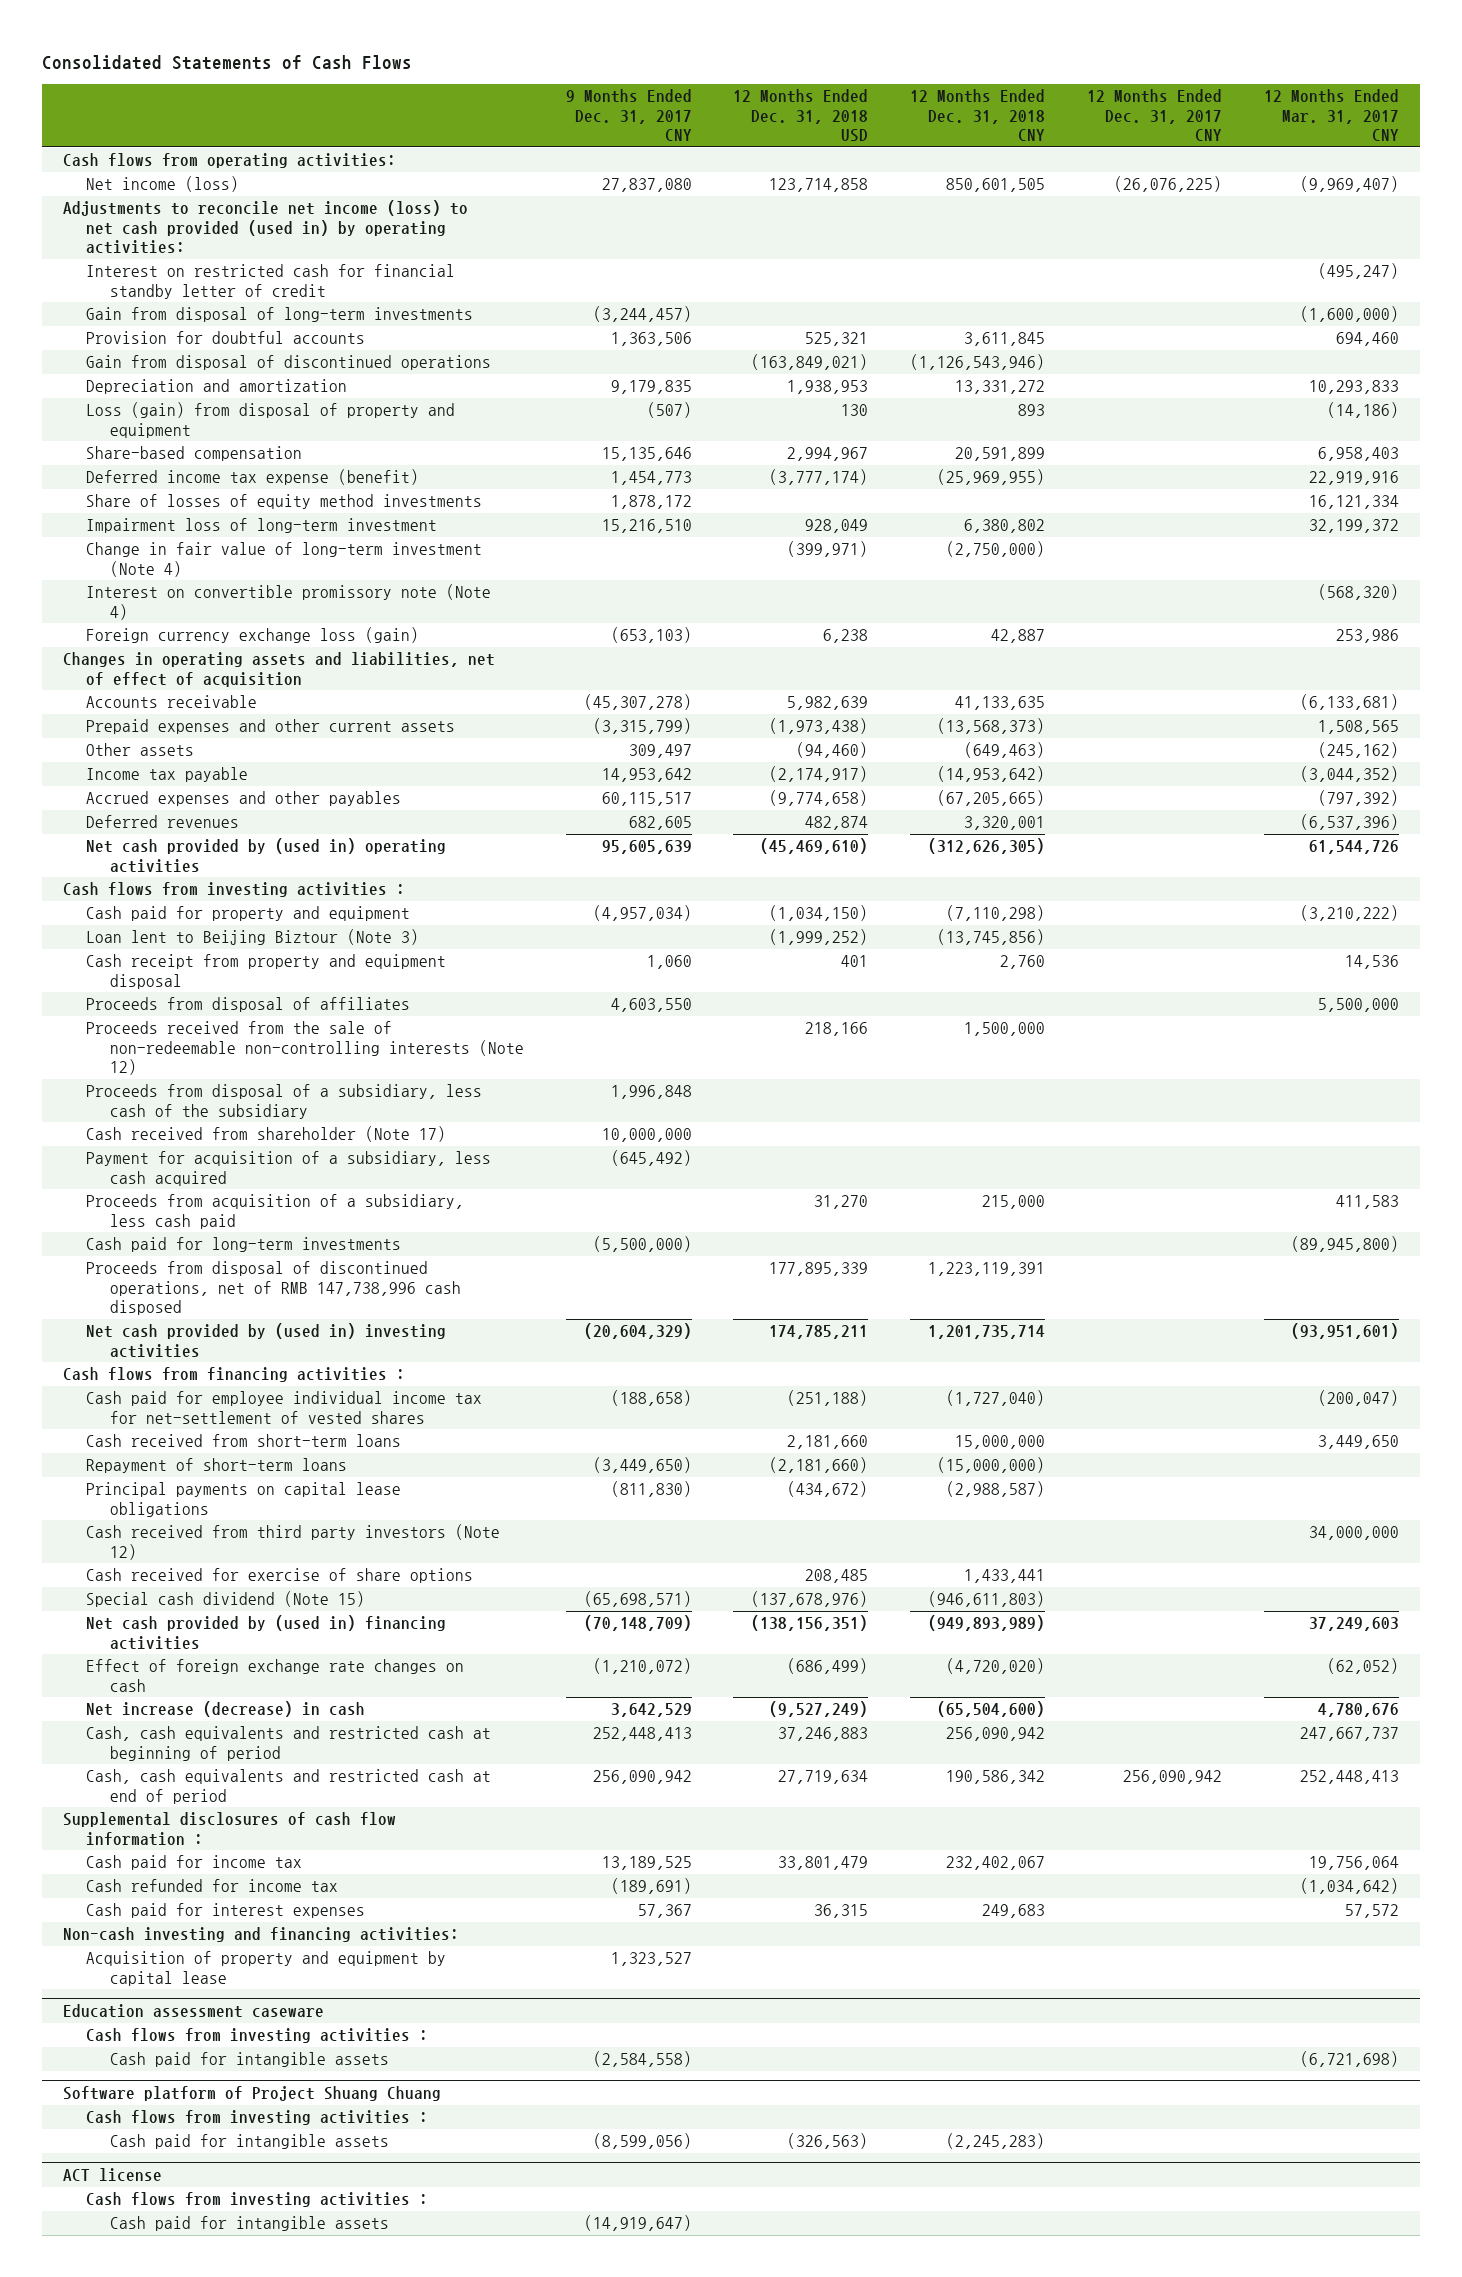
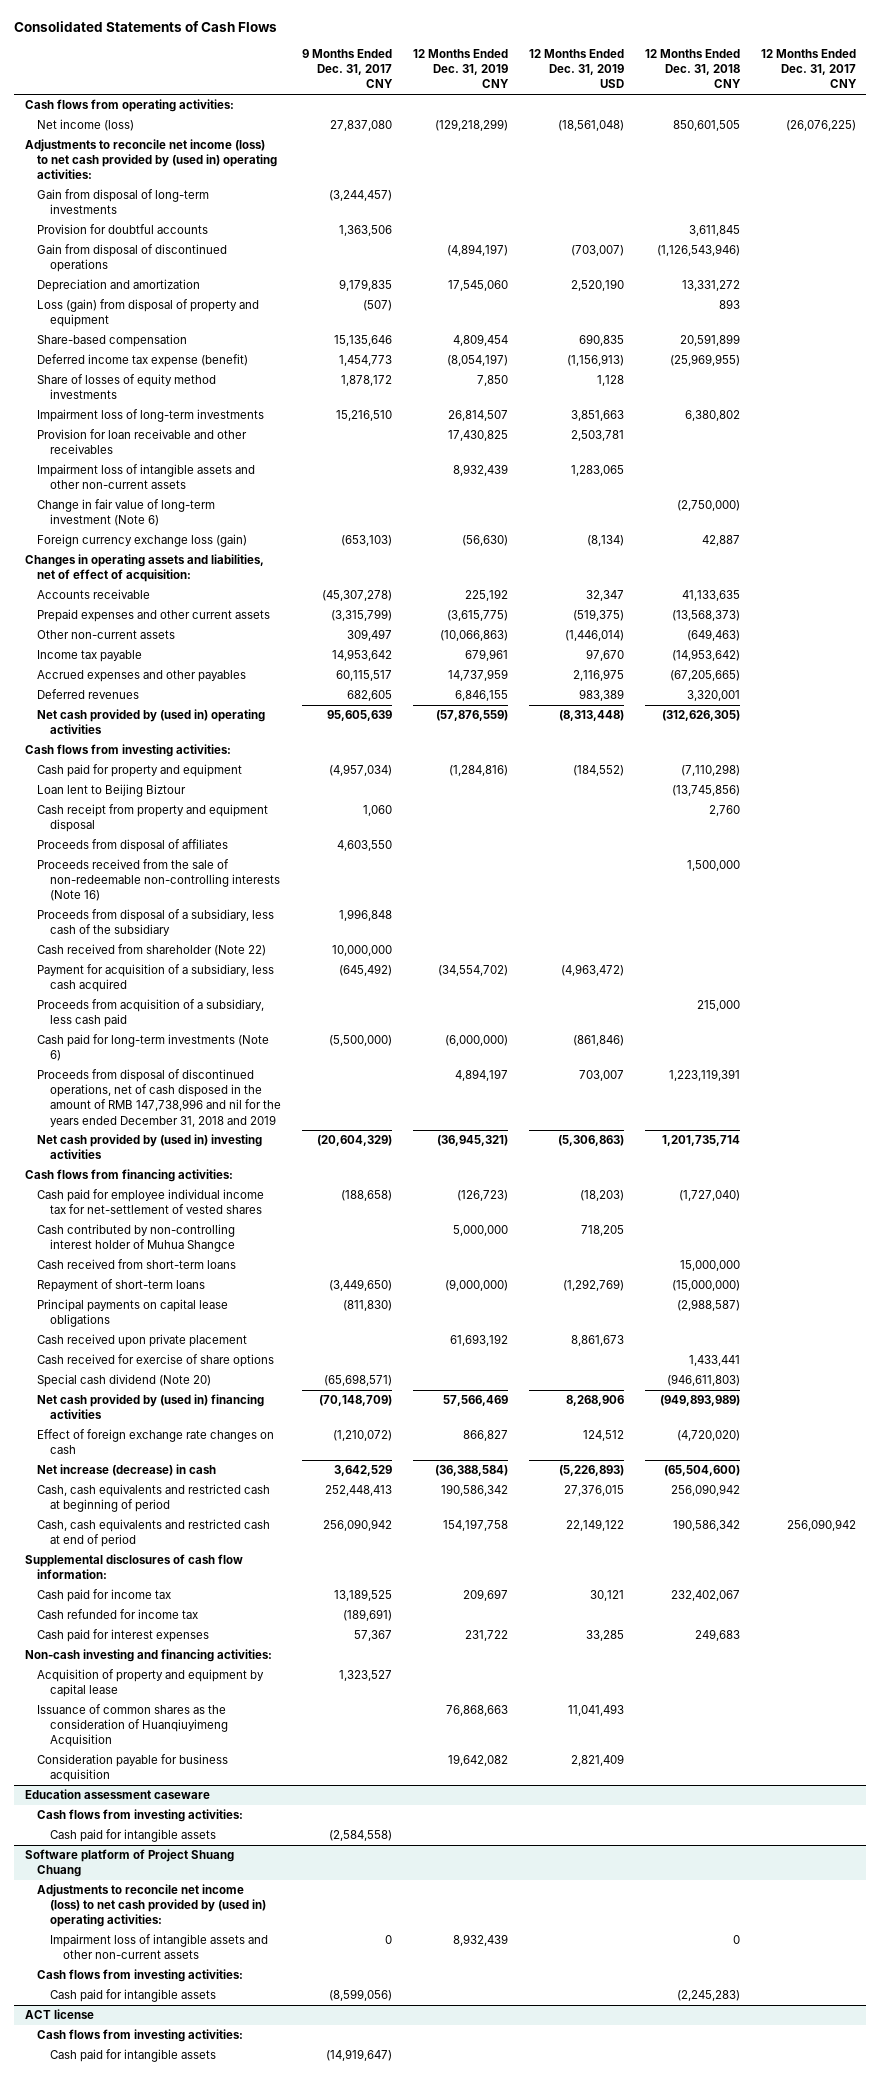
- | 9 Months Ended Dec. 31, 2017 CNY | 12 Months Ended Dec. 31, 2018 USD | 12 Months Ended Dec. 31, 2018 CNY | 12 Months Ended Dec. 31, 2017 CNY | 12 Months Ended Mar. 31, 2017 CNY
+ | 9 Months Ended Dec. 31, 2017 CNY | 12 Months Ended Dec. 31, 2019 CNY | 12 Months Ended Dec. 31, 2019 USD | 12 Months Ended Dec. 31, 2018 CNY | 12 Months Ended Dec. 31, 2017 CNY
- Adjustments to reconcile net income (loss) to net cash provided (used in) by operating activities:
- Interest on restricted cash for financial standby letter of credit | | | | | (495,247)
+ Adjustments to reconcile net income (loss) to net cash provided by (used in) operating activities:
- Impairment loss of long-term investment | 15,216,510 | 928,049 | 6,380,802 | | 32,199,372
- Change in fair value of long-term investment (Note 4) | | (399,971) | (2,750,000) | |
- Interest on convertible promissory note (Note 4) | | | | | (568,320)
+ Impairment loss of long-term investments | 15,216,510 | 26,814,507 | 3,851,663 | 6,380,802 |
+ Provision for loan receivable and other receivables | | 17,430,825 | 2,503,781 | |
+ Impairment loss of intangible assets and other non-current assets | | 8,932,439 | 1,283,065 | |
+ Change in fair value of long-term investment (Note 6) | | | | (2,750,000) |
- Changes in operating assets and liabilities, net of effect of acquisition
+ Changes in operating assets and liabilities, net of effect of acquisition:
- Other assets | 309,497 | (94,460) | (649,463) | | (245,162)
+ Other non-current assets | 309,497 | (10,066,863) | (1,446,014) | (649,463) |
- Cash flows from investing activities :
+ Cash flows from investing activities:
- Loan lent to Beijing Biztour (Note 3) | | (1,999,252) | (13,745,856) | |
+ Loan lent to Beijing Biztour | | | | (13,745,856) |
- Proceeds received from the sale of non-redeemable non-controlling interests (Note 12) | | 218,166 | 1,500,000 | |
+ Proceeds received from the sale of non-redeemable non-controlling interests (Note 16) | | | | 1,500,000 |
- Cash received from shareholder (Note 17) | 10,000,000 | | | |
+ Cash received from shareholder (Note 22) | 10,000,000 | | | |
- Cash paid for long-term investments | (5,500,000) | | | | (89,945,800)
- Proceeds from disposal of discontinued operations, net of RMB 147,738,996 cash disposed | | 177,895,339 | 1,223,119,391 | |
+ Cash paid for long-term investments (Note 6) | (5,500,000) | (6,000,000) | (861,846) | |
+ Proceeds from disposal of discontinued operations, net of cash disposed in the amount of RMB 147,738,996 and nil for the years ended December 31, 2018 and 2019 | | 4,894,197 | 703,007 | 1,223,119,391 |
- Cash flows from financing activities :
+ Cash flows from financing activities:
+ Cash contributed by non-controlling interest holder of Muhua Shangce | | 5,000,000 | 718,205 | |
- Cash received from third party investors (Note 12) | | | | | 34,000,000
+ Cash received upon private placement | | 61,693,192 | 8,861,673 | |
- Special cash dividend (Note 15) | (65,698,571) | (137,678,976) | (946,611,803) | |
+ Special cash dividend (Note 20) | (65,698,571) | | | (946,611,803) |
- Supplemental disclosures of cash flow information :
+ Supplemental disclosures of cash flow information:
+ Issuance of common shares as the consideration of Huanqiuyimeng Acquisition | | 76,868,663 | 11,041,493 | |
+ Consideration payable for business acquisition | | 19,642,082 | 2,821,409 | |
@ Education assessment caseware
- Cash flows from investing activities :
+ Cash flows from investing activities:
@ Software platform of Project Shuang Chuang
- Cash flows from investing activities :
+ Adjustments to reconcile net income (loss) to net cash provided by (used in) operating activities:
+ Impairment loss of intangible assets and other non-current assets | 0 | 8,932,439 | | 0 |
+ Cash flows from investing activities:
@ ACT license
- Cash flows from investing activities :
+ Cash flows from investing activities:

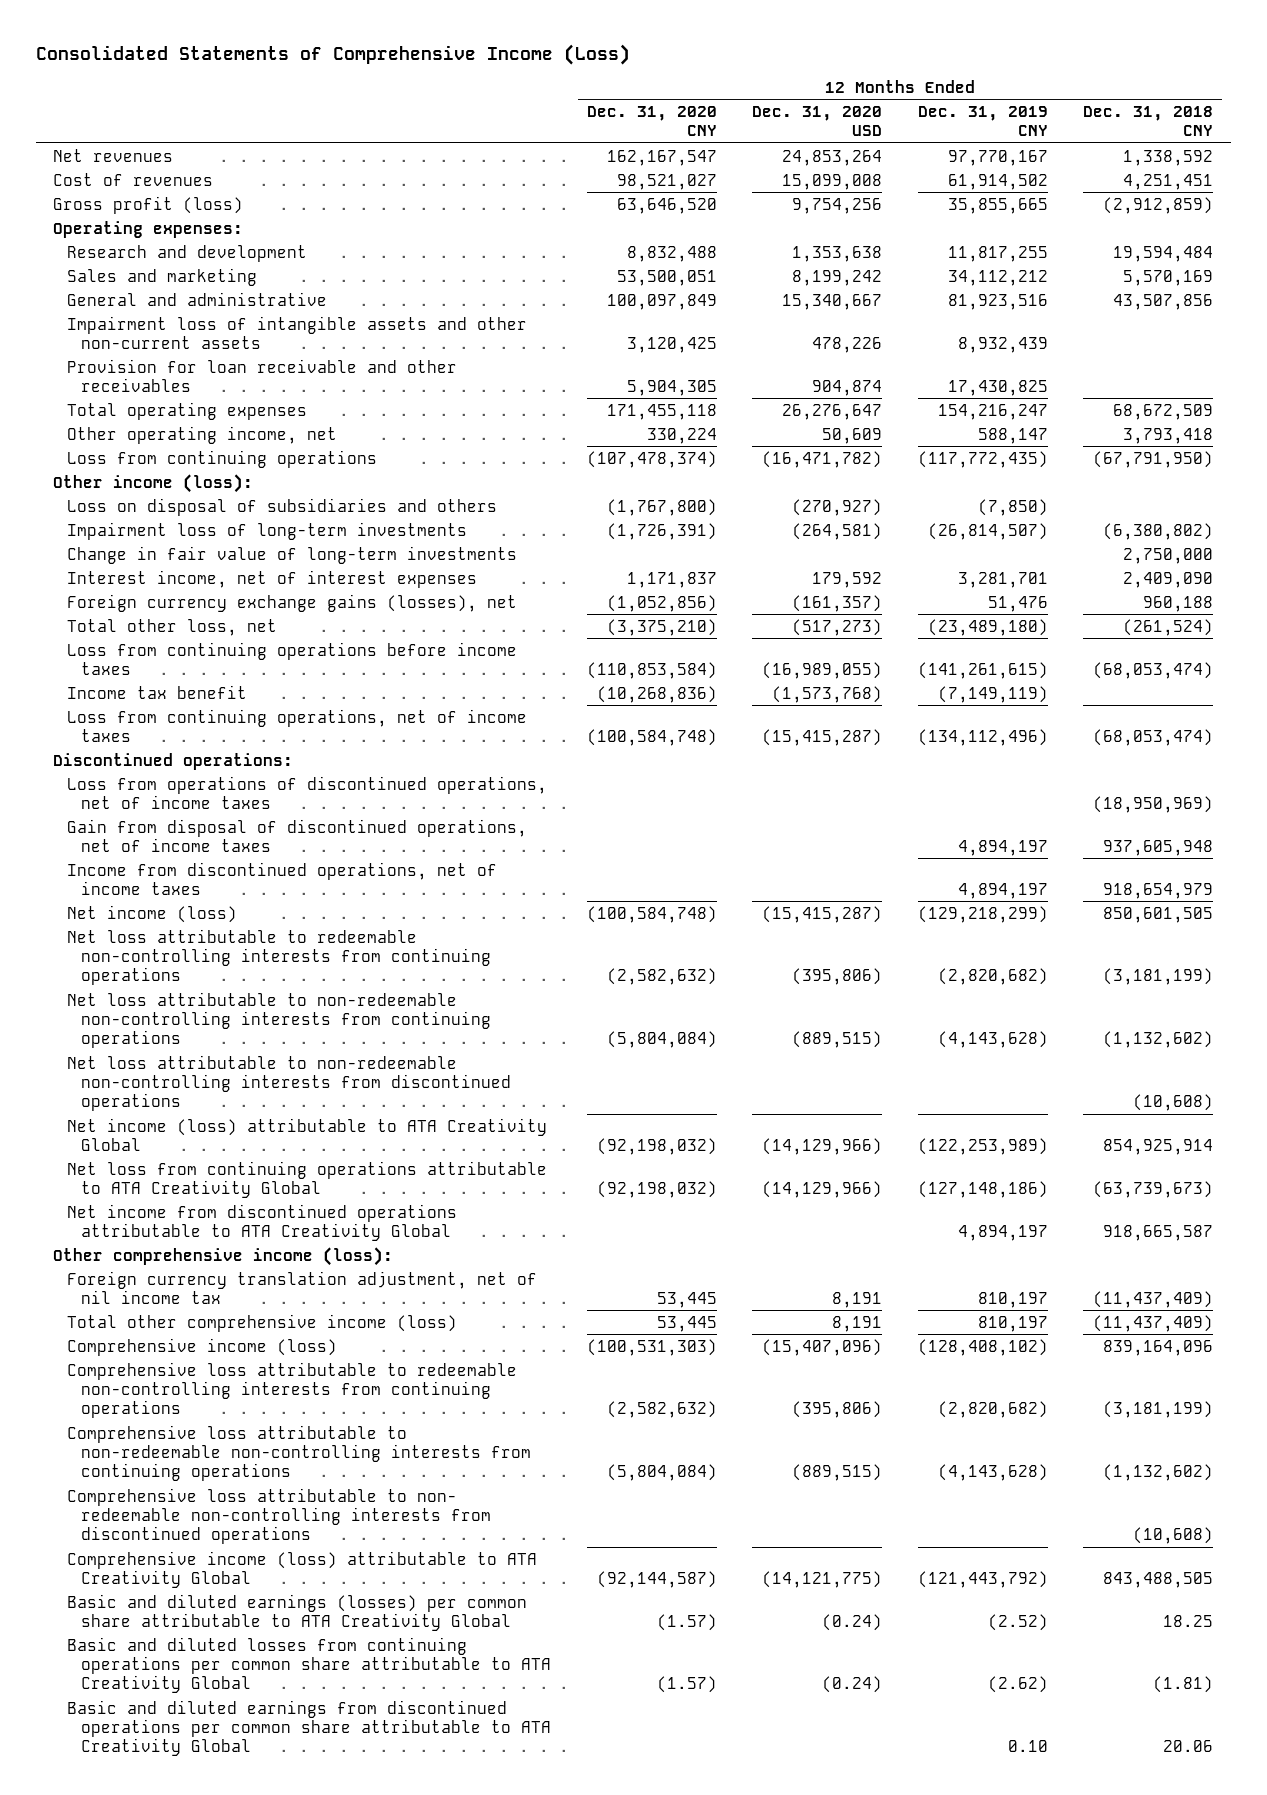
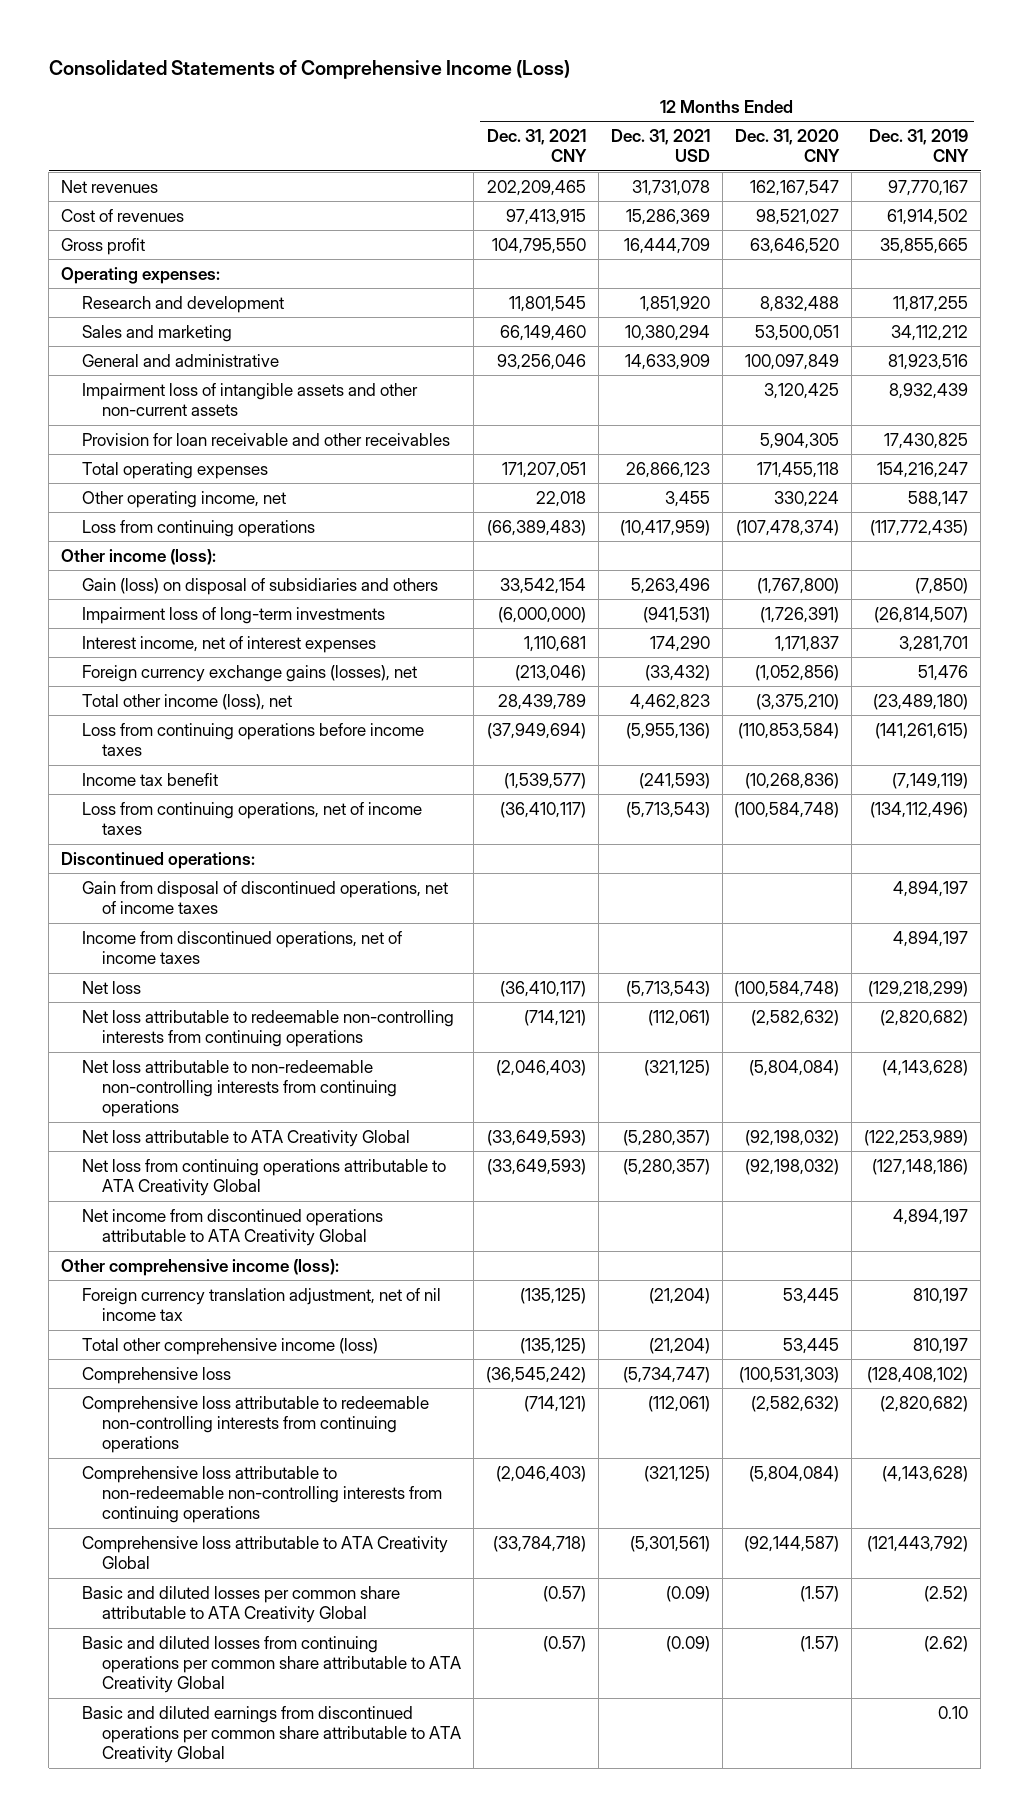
- | 12 Months Ended Dec. 31, 2020 CNY | 12 Months Ended Dec. 31, 2020 USD | 12 Months Ended Dec. 31, 2019 CNY | 12 Months Ended Dec. 31, 2018 CNY
+ | 12 Months Ended Dec. 31, 2021 CNY | 12 Months Ended Dec. 31, 2021 USD | 12 Months Ended Dec. 31, 2020 CNY | 12 Months Ended Dec. 31, 2019 CNY
- Gross profit (loss) | 63,646,520 | 9,754,256 | 35,855,665 | (2,912,859)
+ Gross profit | 104,795,550 | 16,444,709 | 63,646,520 | 35,855,665
- Loss on disposal of subsidiaries and others | (1,767,800) | (270,927) | (7,850) |
+ Gain (loss) on disposal of subsidiaries and others | 33,542,154 | 5,263,496 | (1,767,800) | (7,850)
- Change in fair value of long-term investments | | | | 2,750,000
- Total other loss, net | (3,375,210) | (517,273) | (23,489,180) | (261,524)
+ Total other income (loss), net | 28,439,789 | 4,462,823 | (3,375,210) | (23,489,180)
- Loss from operations of discontinued operations, net of income taxes | | | | (18,950,969)
- Net income (loss) | (100,584,748) | (15,415,287) | (129,218,299) | 850,601,505
+ Net loss | (36,410,117) | (5,713,543) | (100,584,748) | (129,218,299)
- Net loss attributable to non-redeemable non-controlling interests from discontinued operations | | | | (10,608)
- Net income (loss) attributable to ATA Creativity Global | (92,198,032) | (14,129,966) | (122,253,989) | 854,925,914
+ Net loss attributable to ATA Creativity Global | (33,649,593) | (5,280,357) | (92,198,032) | (122,253,989)
- Comprehensive income (loss) | (100,531,303) | (15,407,096) | (128,408,102) | 839,164,096
+ Comprehensive loss | (36,545,242) | (5,734,747) | (100,531,303) | (128,408,102)
- Comprehensive loss attributable to non- redeemable non-controlling interests from discontinued operations | | | | (10,608)
- Comprehensive income (loss) attributable to ATA Creativity Global | (92,144,587) | (14,121,775) | (121,443,792) | 843,488,505
- Basic and diluted earnings (losses) per common share attributable to ATA Creativity Global | (1.57) | (0.24) | (2.52) | 18.25
+ Comprehensive loss attributable to ATA Creativity Global | (33,784,718) | (5,301,561) | (92,144,587) | (121,443,792)
+ Basic and diluted losses per common share attributable to ATA Creativity Global | (0.57) | (0.09) | (1.57) | (2.52)

